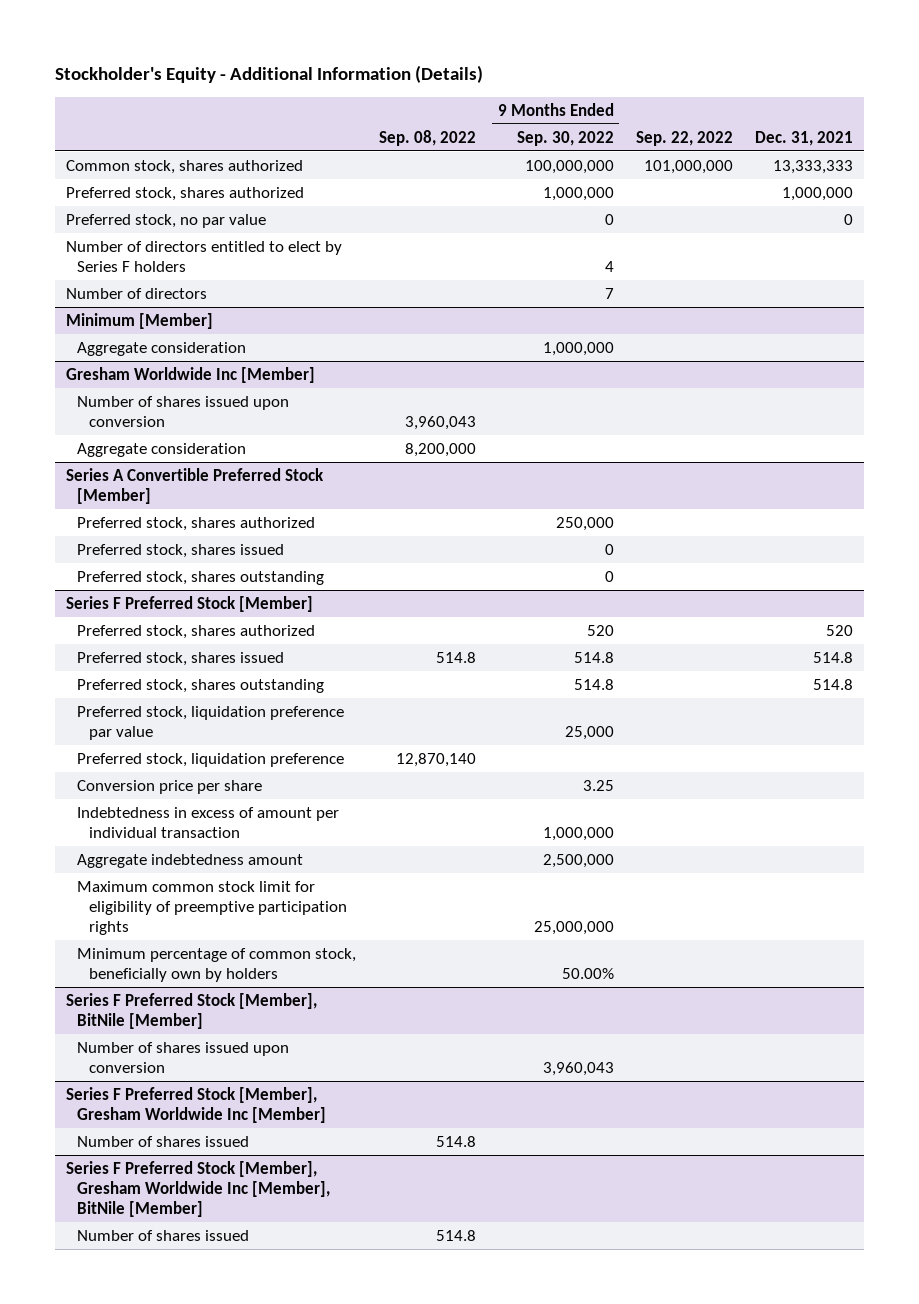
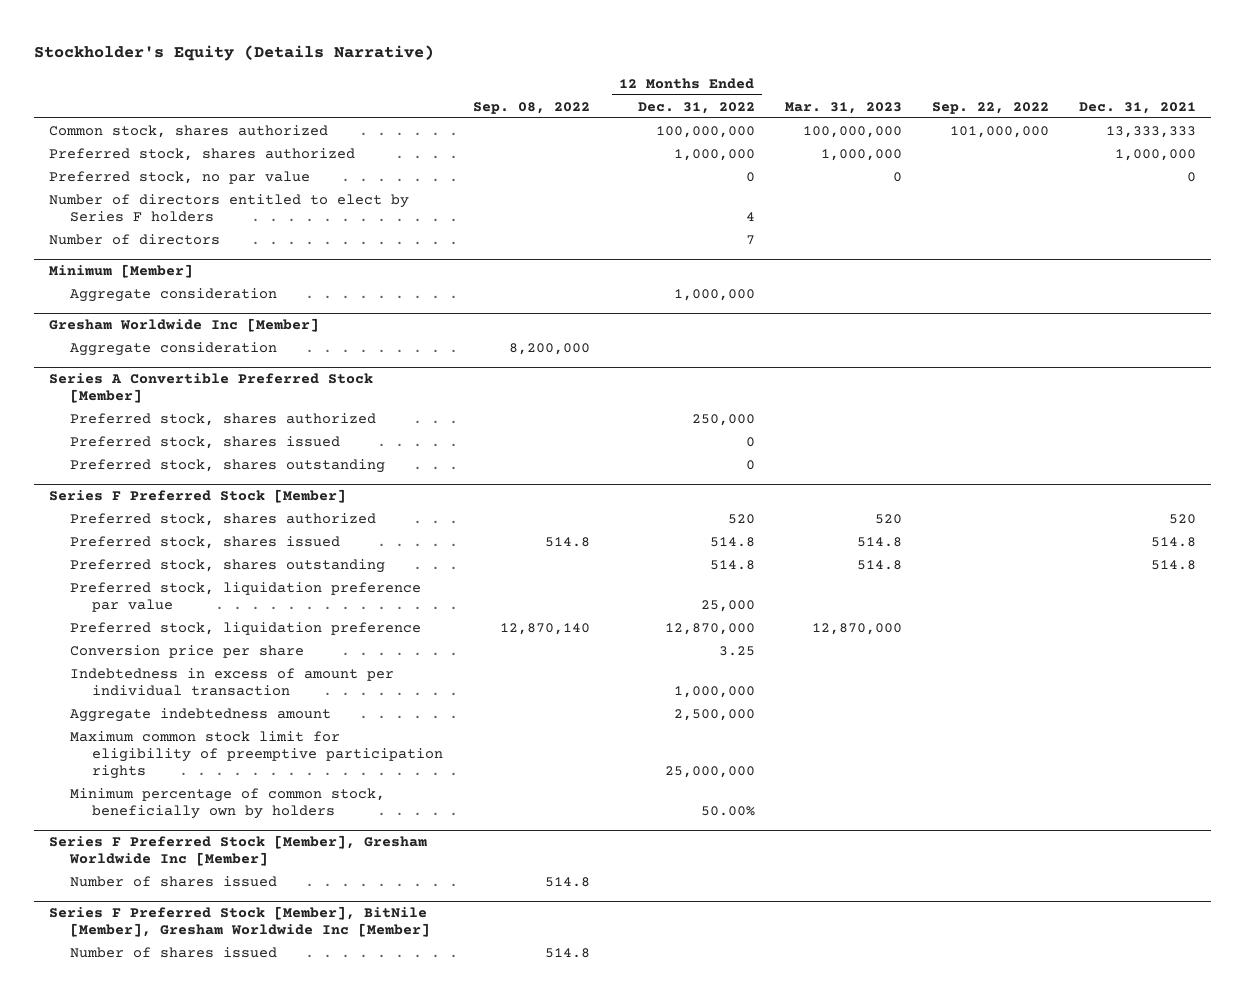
- Stockholder's Equity - Additional Information (Details)
+ Stockholder's Equity (Details Narrative)
- | Sep. 08, 2022 | 9 Months Ended Sep. 30, 2022 | Sep. 22, 2022 | Dec. 31, 2021
+ | Sep. 08, 2022 | 12 Months Ended Dec. 31, 2022 | Mar. 31, 2023 | Sep. 22, 2022 | Dec. 31, 2021
@ Gresham Worldwide Inc [Member]
- Number of shares issued upon conversion | 3,960,043 | | |
- Series F Preferred Stock [Member], BitNile [Member]
- Number of shares issued upon conversion | | 3,960,043 | |
- Series F Preferred Stock [Member], Gresham Worldwide Inc [Member], BitNile [Member]
+ Series F Preferred Stock [Member], BitNile [Member], Gresham Worldwide Inc [Member]

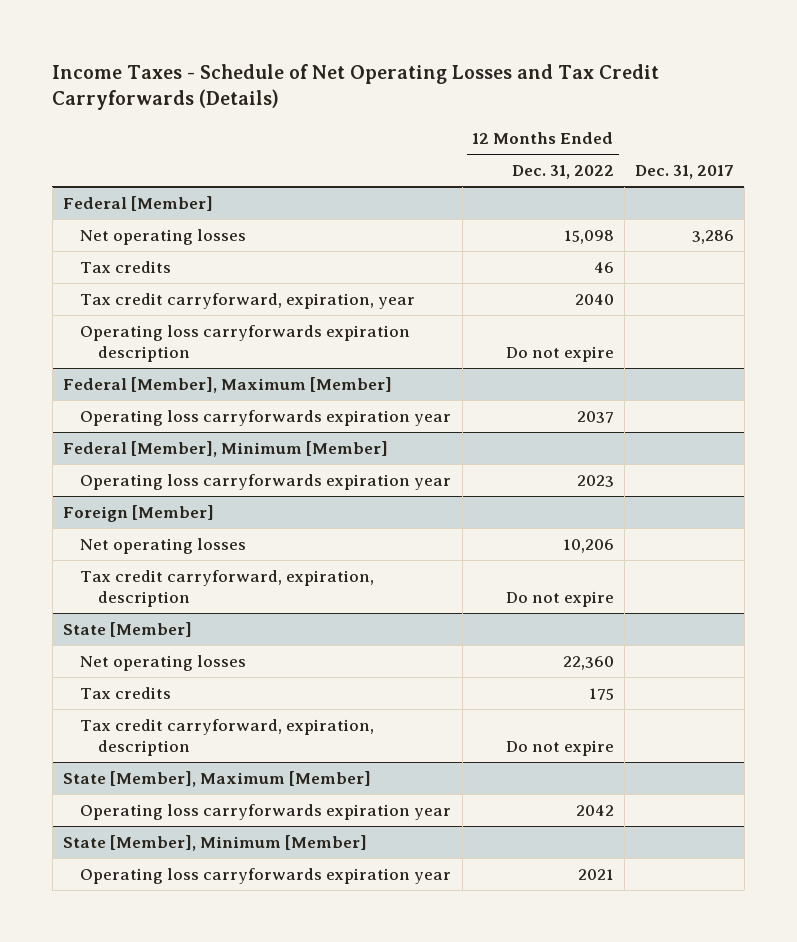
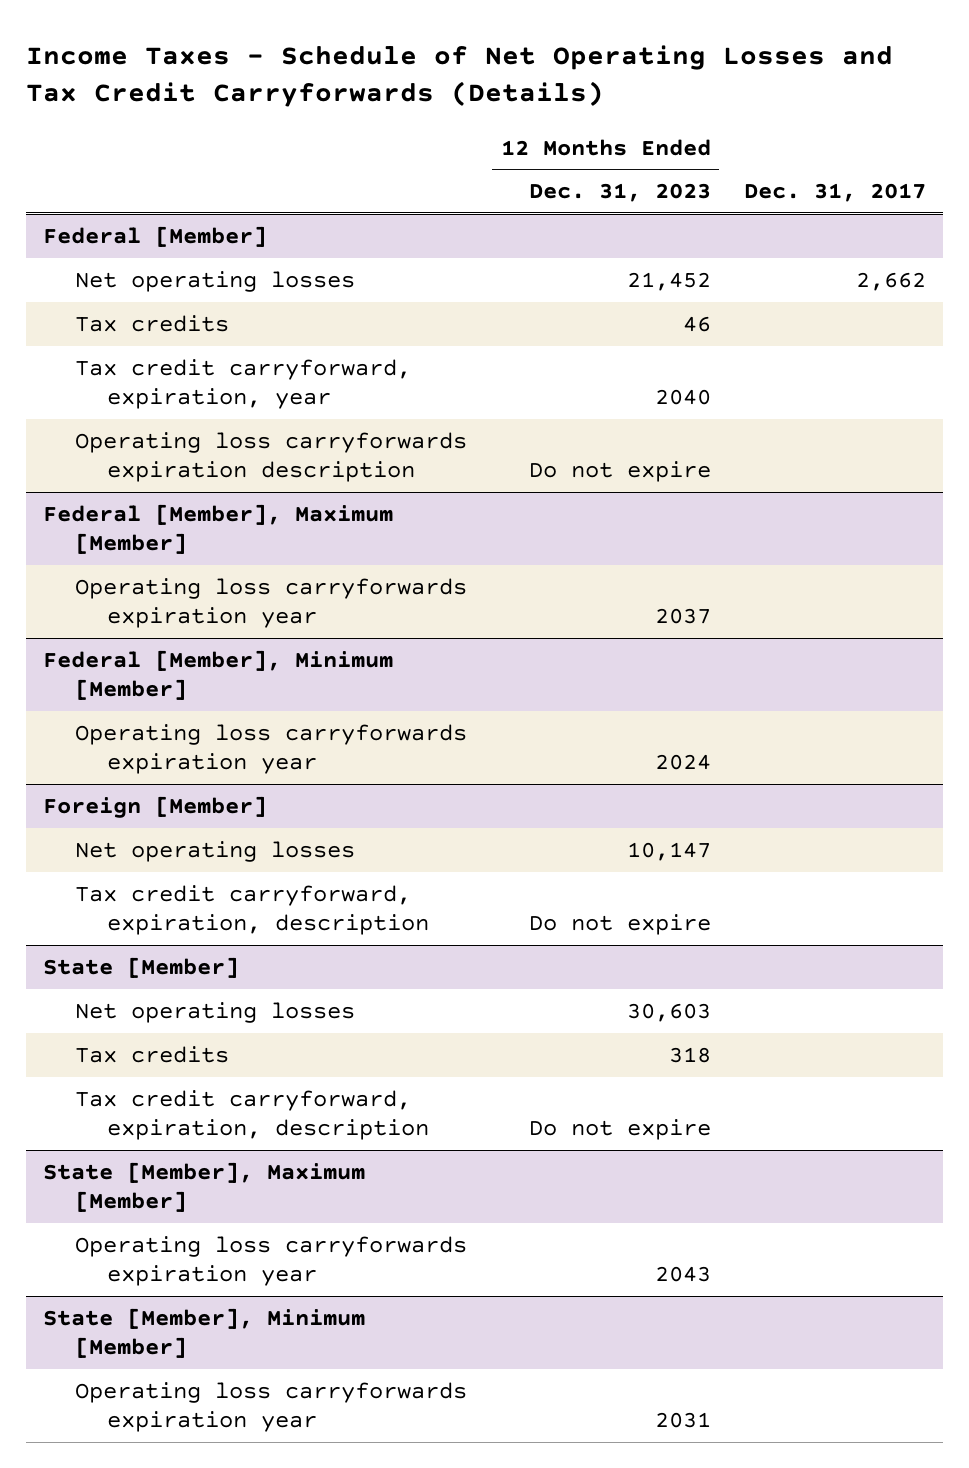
- | 12 Months Ended Dec. 31, 2022 | Dec. 31, 2017
+ | 12 Months Ended Dec. 31, 2023 | Dec. 31, 2017
@ Federal [Member]
- Net operating losses | 15,098 | 3,286
+ Net operating losses | 21,452 | 2,662

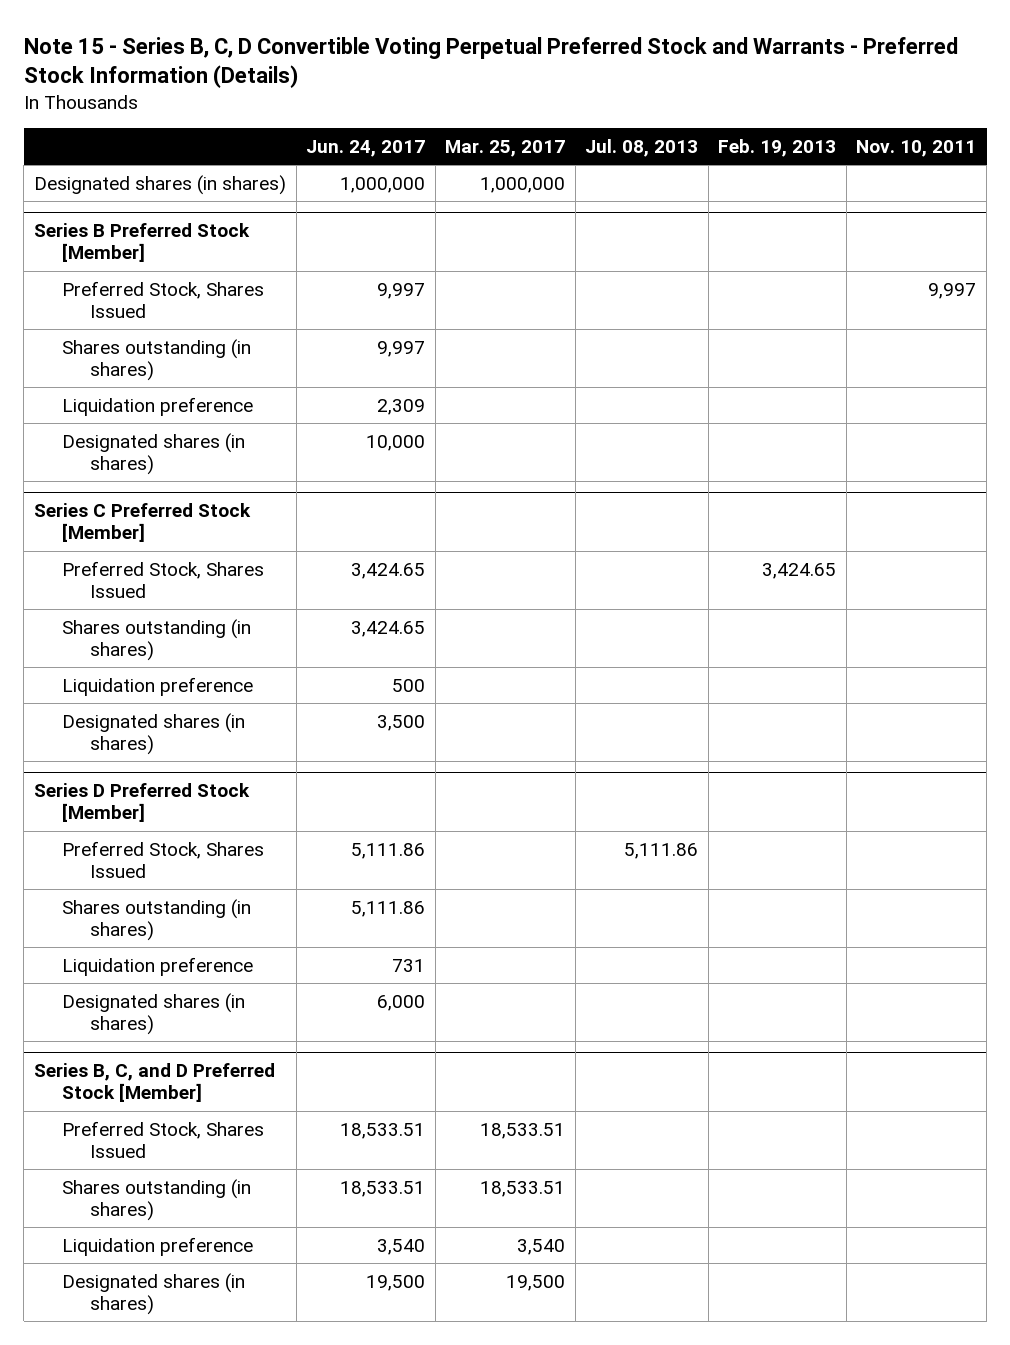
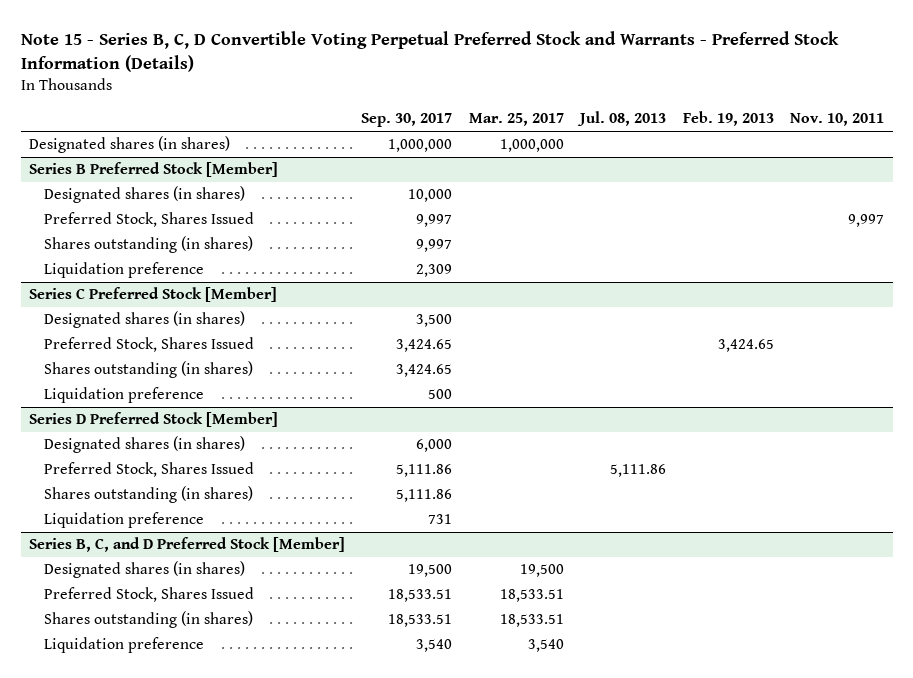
- | Jun. 24, 2017 | Mar. 25, 2017 | Jul. 08, 2013 | Feb. 19, 2013 | Nov. 10, 2011
+ | Sep. 30, 2017 | Mar. 25, 2017 | Jul. 08, 2013 | Feb. 19, 2013 | Nov. 10, 2011
@ Series B Preferred Stock [Member]
moved up: Designated shares (in shares) | 10,000 | | | |
@ Series C Preferred Stock [Member]
moved up: Designated shares (in shares) | 3,500 | | | |
@ Series D Preferred Stock [Member]
moved up: Designated shares (in shares) | 6,000 | | | |
@ Series B, C, and D Preferred Stock [Member]
moved up: Designated shares (in shares) | 19,500 | 19,500 | | |

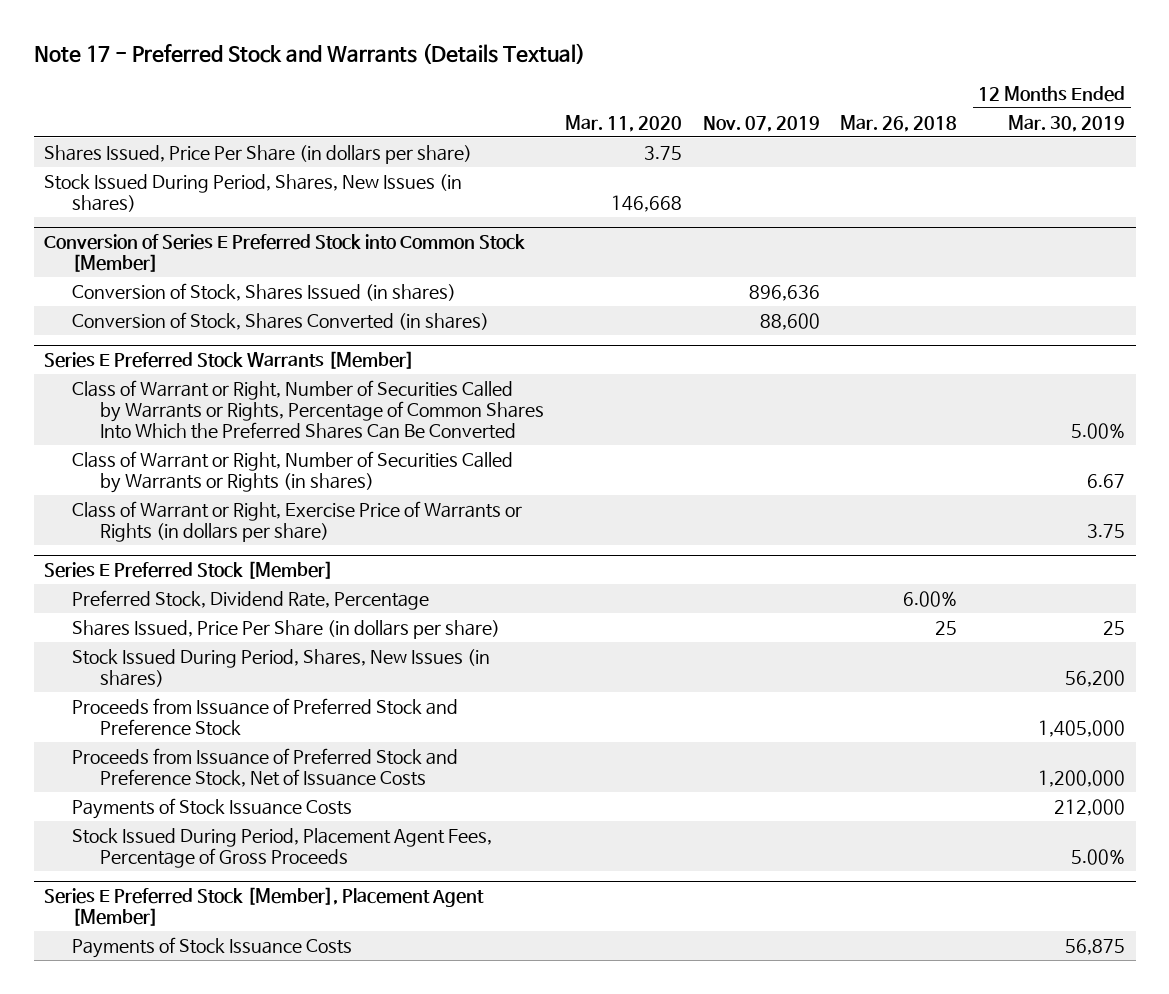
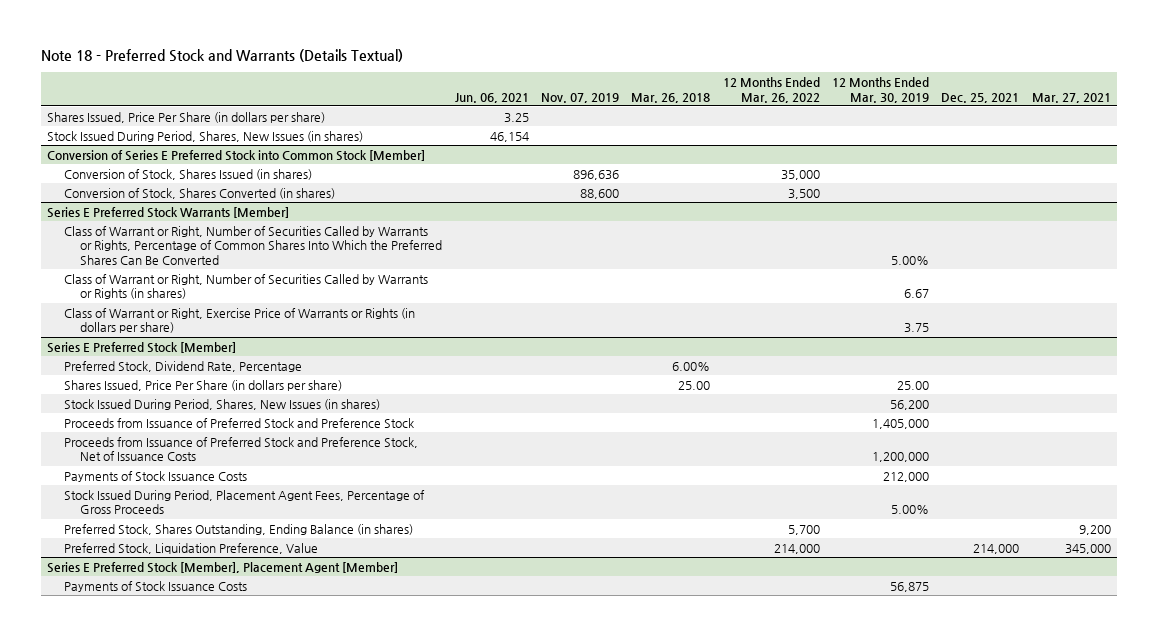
- Note 17 - Preferred Stock and Warrants (Details Textual)
+ Note 18 - Preferred Stock and Warrants (Details Textual)
- | Mar. 11, 2020 | Nov. 07, 2019 | Mar. 26, 2018 | 12 Months Ended Mar. 30, 2019
+ | Jun. 06, 2021 | Nov. 07, 2019 | Mar. 26, 2018 | 12 Months Ended Mar. 26, 2022 | 12 Months Ended Mar. 30, 2019 | Dec. 25, 2021 | Mar. 27, 2021
@ Series E Preferred Stock [Member]
- Shares Issued, Price Per Share (in dollars per share) | | | 25 | 25
+ Shares Issued, Price Per Share (in dollars per share) | | | 25.00 | | 25.00 | |
+ Preferred Stock, Shares Outstanding, Ending Balance (in shares) | | | | 5,700 | | | 9,200
+ Preferred Stock, Liquidation Preference, Value | | | | 214,000 | | 214,000 | 345,000

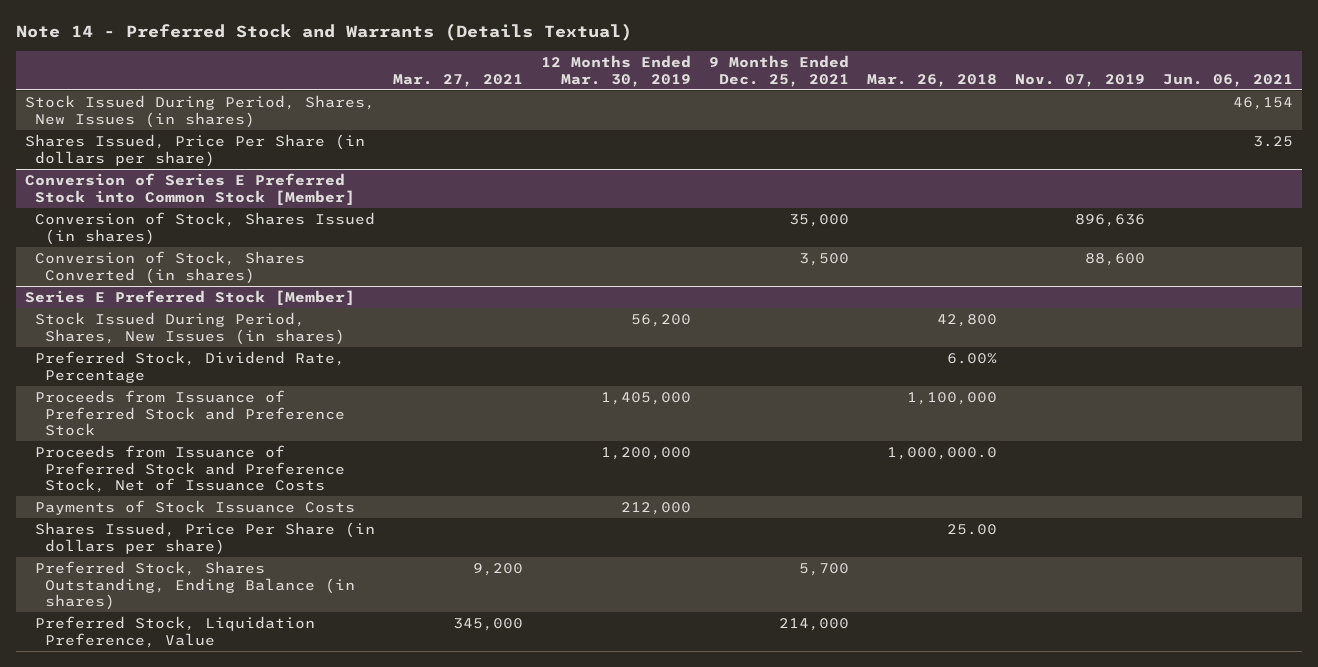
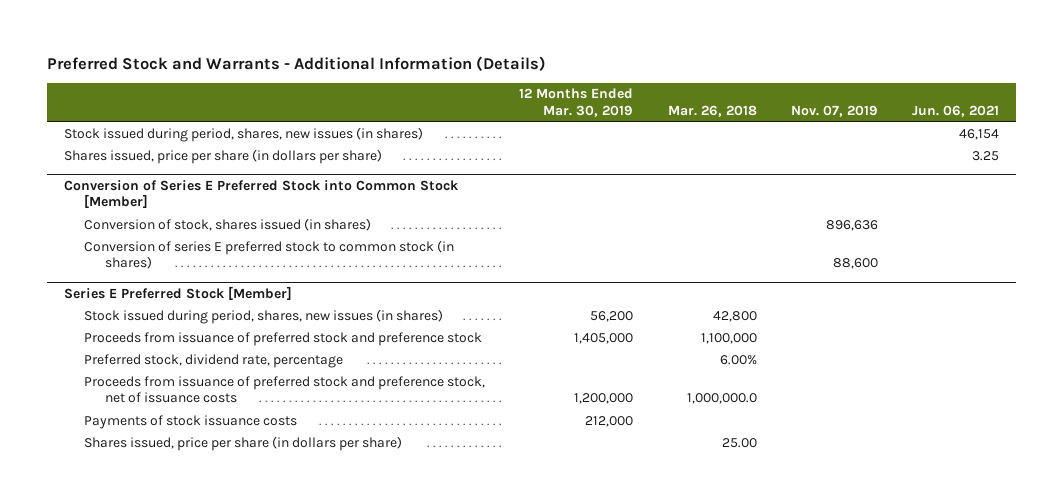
- Note 14 - Preferred Stock and Warrants (Details Textual)
+ Preferred Stock and Warrants - Additional Information (Details)
- | Mar. 27, 2021 | 12 Months Ended Mar. 30, 2019 | 9 Months Ended Dec. 25, 2021 | Mar. 26, 2018 | Nov. 07, 2019 | Jun. 06, 2021
+ | 12 Months Ended Mar. 30, 2019 | Mar. 26, 2018 | Nov. 07, 2019 | Jun. 06, 2021
- Stock Issued During Period, Shares, New Issues (in shares) | | | | | | 46,154
- Shares Issued, Price Per Share (in dollars per share) | | | | | | 3.25
+ Stock issued during period, shares, new issues (in shares) | | | | 46,154
+ Shares issued, price per share (in dollars per share) | | | | 3.25
@ Conversion of Series E Preferred Stock into Common Stock [Member]
- Conversion of Stock, Shares Issued (in shares) | | | 35,000 | | 896,636 |
- Conversion of Stock, Shares Converted (in shares) | | | 3,500 | | 88,600 |
+ Conversion of stock, shares issued (in shares) | | | 896,636 |
+ Conversion of series E preferred stock to common stock (in shares) | | | 88,600 |
@ Series E Preferred Stock [Member]
- Stock Issued During Period, Shares, New Issues (in shares) | | 56,200 | | 42,800 | |
- Preferred Stock, Dividend Rate, Percentage | | | | 6.00% | |
- Proceeds from Issuance of Preferred Stock and Preference Stock | | 1,405,000 | | 1,100,000 | |
- Proceeds from Issuance of Preferred Stock and Preference Stock, Net of Issuance Costs | | 1,200,000 | | 1,000,000.0 | |
- Payments of Stock Issuance Costs | | 212,000 | | | |
- Shares Issued, Price Per Share (in dollars per share) | | | | 25.00 | |
- Preferred Stock, Shares Outstanding, Ending Balance (in shares) | 9,200 | | 5,700 | | |
- Preferred Stock, Liquidation Preference, Value | 345,000 | | 214,000 | | |
+ Stock issued during period, shares, new issues (in shares) | 56,200 | 42,800 | |
+ Proceeds from issuance of preferred stock and preference stock | 1,405,000 | 1,100,000 | |
+ Preferred stock, dividend rate, percentage | | 6.00% | |
+ Proceeds from issuance of preferred stock and preference stock, net of issuance costs | 1,200,000 | 1,000,000.0 | |
+ Payments of stock issuance costs | 212,000 | | |
+ Shares issued, price per share (in dollars per share) | | 25.00 | |

